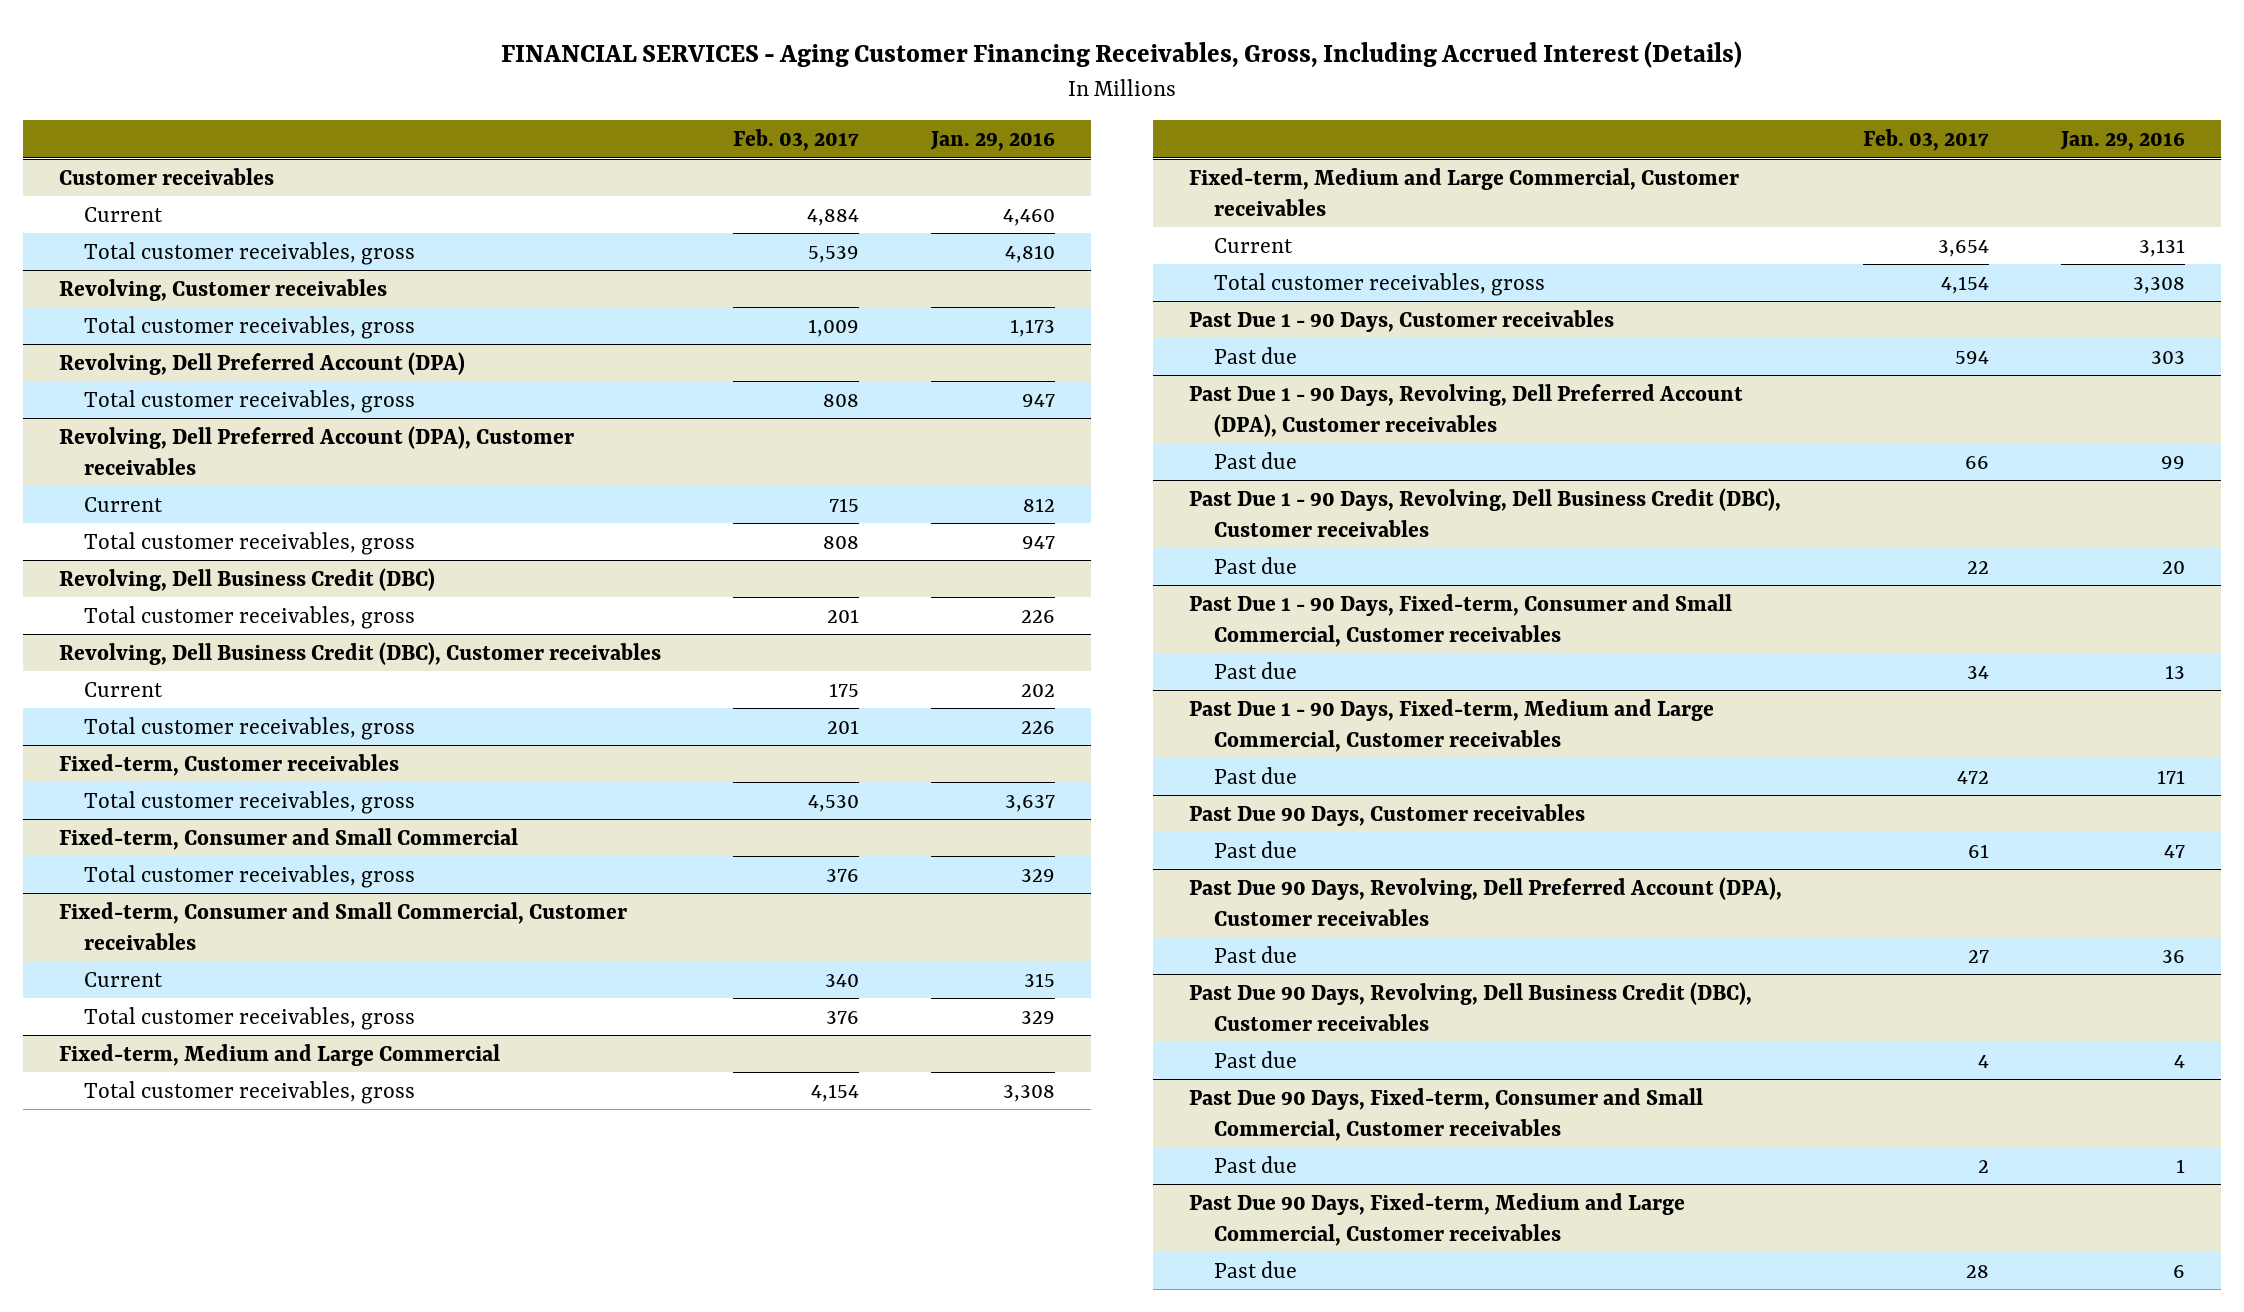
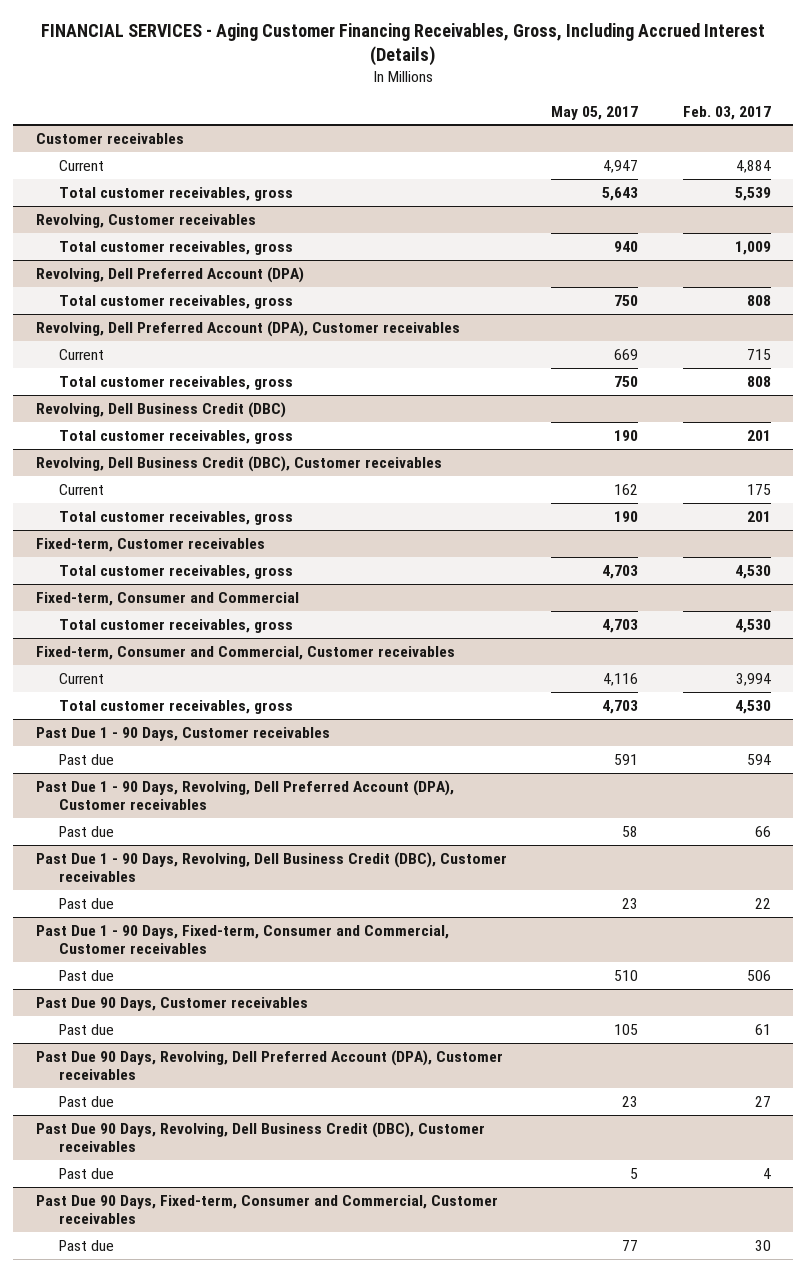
- | Feb. 03, 2017 | Jan. 29, 2016
+ | May 05, 2017 | Feb. 03, 2017
- Fixed-term, Consumer and Small Commercial
- Total customer receivables, gross | 376 | 329
- Fixed-term, Consumer and Small Commercial, Customer receivables
- Current | 340 | 315
- Total customer receivables, gross | 376 | 329
- Fixed-term, Medium and Large Commercial
- Total customer receivables, gross | 4,154 | 3,308
- Fixed-term, Medium and Large Commercial, Customer receivables
- Current | 3,654 | 3,131
- Total customer receivables, gross | 4,154 | 3,308
+ Fixed-term, Consumer and Commercial
+ Total customer receivables, gross | 4,703 | 4,530
+ Fixed-term, Consumer and Commercial, Customer receivables
+ Current | 4,116 | 3,994
+ Total customer receivables, gross | 4,703 | 4,530
- Past Due 1 - 90 Days, Fixed-term, Consumer and Small Commercial, Customer receivables
- Past due | 34 | 13
- Past Due 1 - 90 Days, Fixed-term, Medium and Large Commercial, Customer receivables
- Past due | 472 | 171
+ Past Due 1 - 90 Days, Fixed-term, Consumer and Commercial, Customer receivables
+ Past due | 510 | 506
- Past Due 90 Days, Fixed-term, Consumer and Small Commercial, Customer receivables
- Past due | 2 | 1
- Past Due 90 Days, Fixed-term, Medium and Large Commercial, Customer receivables
- Past due | 28 | 6
+ Past Due 90 Days, Fixed-term, Consumer and Commercial, Customer receivables
+ Past due | 77 | 30

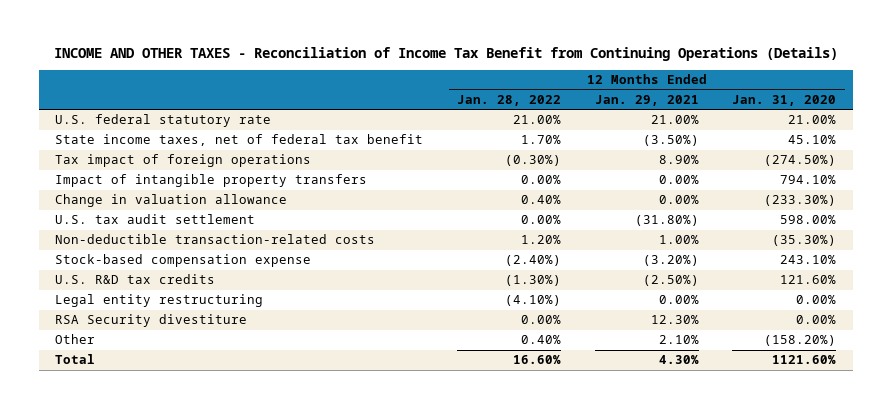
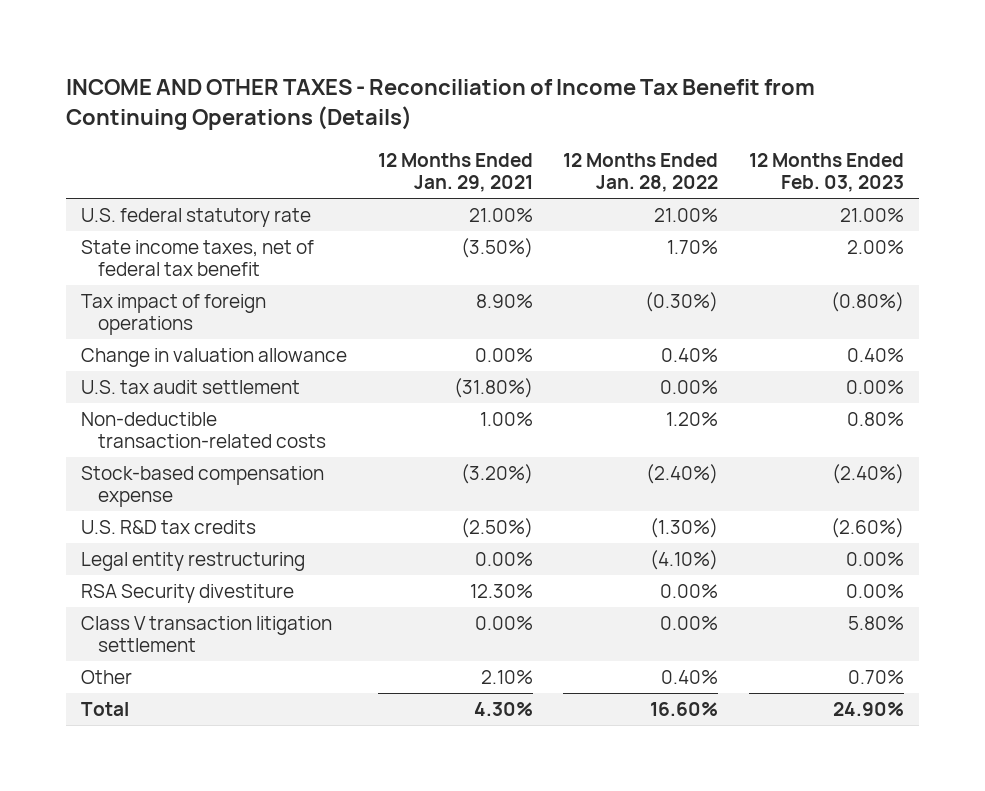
- | 12 Months Ended Jan. 28, 2022 | 12 Months Ended Jan. 29, 2021 | 12 Months Ended Jan. 31, 2020
+ | 12 Months Ended Jan. 29, 2021 | 12 Months Ended Jan. 28, 2022 | 12 Months Ended Feb. 03, 2023
- Impact of intangible property transfers | 0.00% | 0.00% | 794.10%
+ Class V transaction litigation settlement | 0.00% | 0.00% | 5.80%

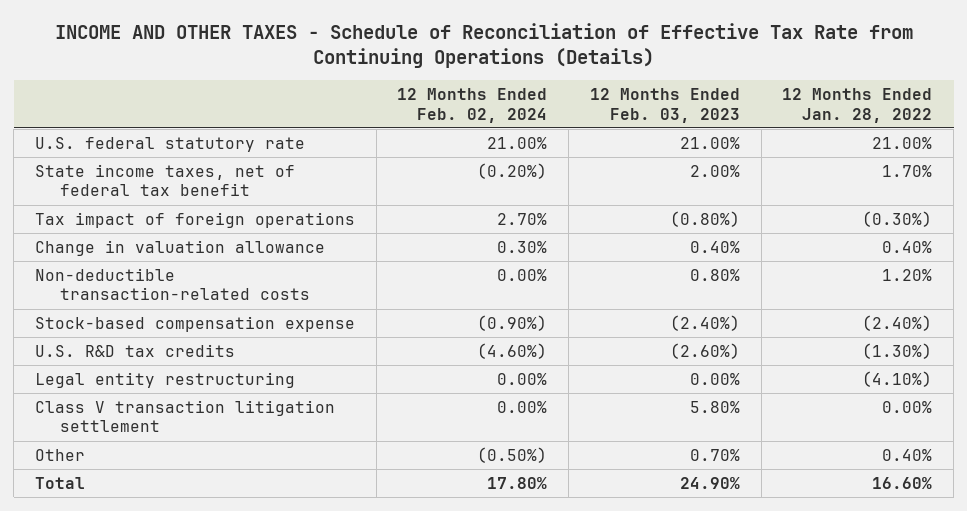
- INCOME AND OTHER TAXES - Reconciliation of Income Tax Benefit from Continuing Operations (Details)
+ INCOME AND OTHER TAXES - Schedule of Reconciliation of Effective Tax Rate from Continuing Operations (Details)
- | 12 Months Ended Jan. 29, 2021 | 12 Months Ended Jan. 28, 2022 | 12 Months Ended Feb. 03, 2023
+ | 12 Months Ended Feb. 02, 2024 | 12 Months Ended Feb. 03, 2023 | 12 Months Ended Jan. 28, 2022
- U.S. tax audit settlement | (31.80%) | 0.00% | 0.00%
- RSA Security divestiture | 12.30% | 0.00% | 0.00%

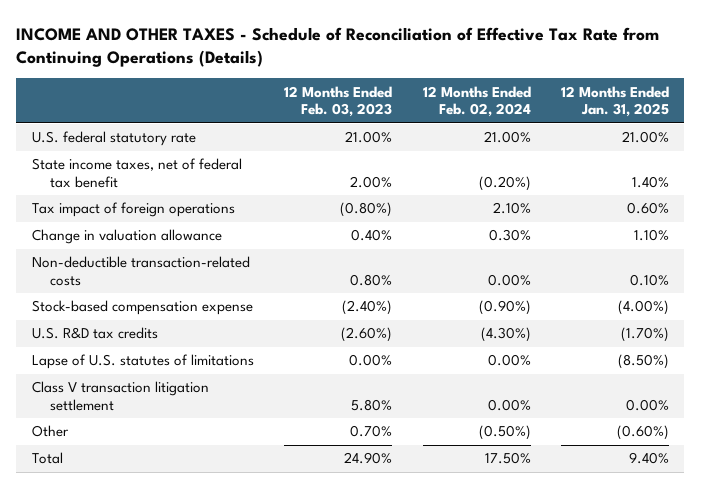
- | 12 Months Ended Feb. 02, 2024 | 12 Months Ended Feb. 03, 2023 | 12 Months Ended Jan. 28, 2022
+ | 12 Months Ended Feb. 03, 2023 | 12 Months Ended Feb. 02, 2024 | 12 Months Ended Jan. 31, 2025
- Tax impact of foreign operations | 2.70% | (0.80%) | (0.30%)
+ Tax impact of foreign operations | (0.80%) | 2.10% | 0.60%
- U.S. R&D tax credits | (4.60%) | (2.60%) | (1.30%)
- Legal entity restructuring | 0.00% | 0.00% | (4.10%)
+ U.S. R&D tax credits | (2.60%) | (4.30%) | (1.70%)
+ Lapse of U.S. statutes of limitations | 0.00% | 0.00% | (8.50%)
- Total | 17.80% | 24.90% | 16.60%
+ Total | 24.90% | 17.50% | 9.40%

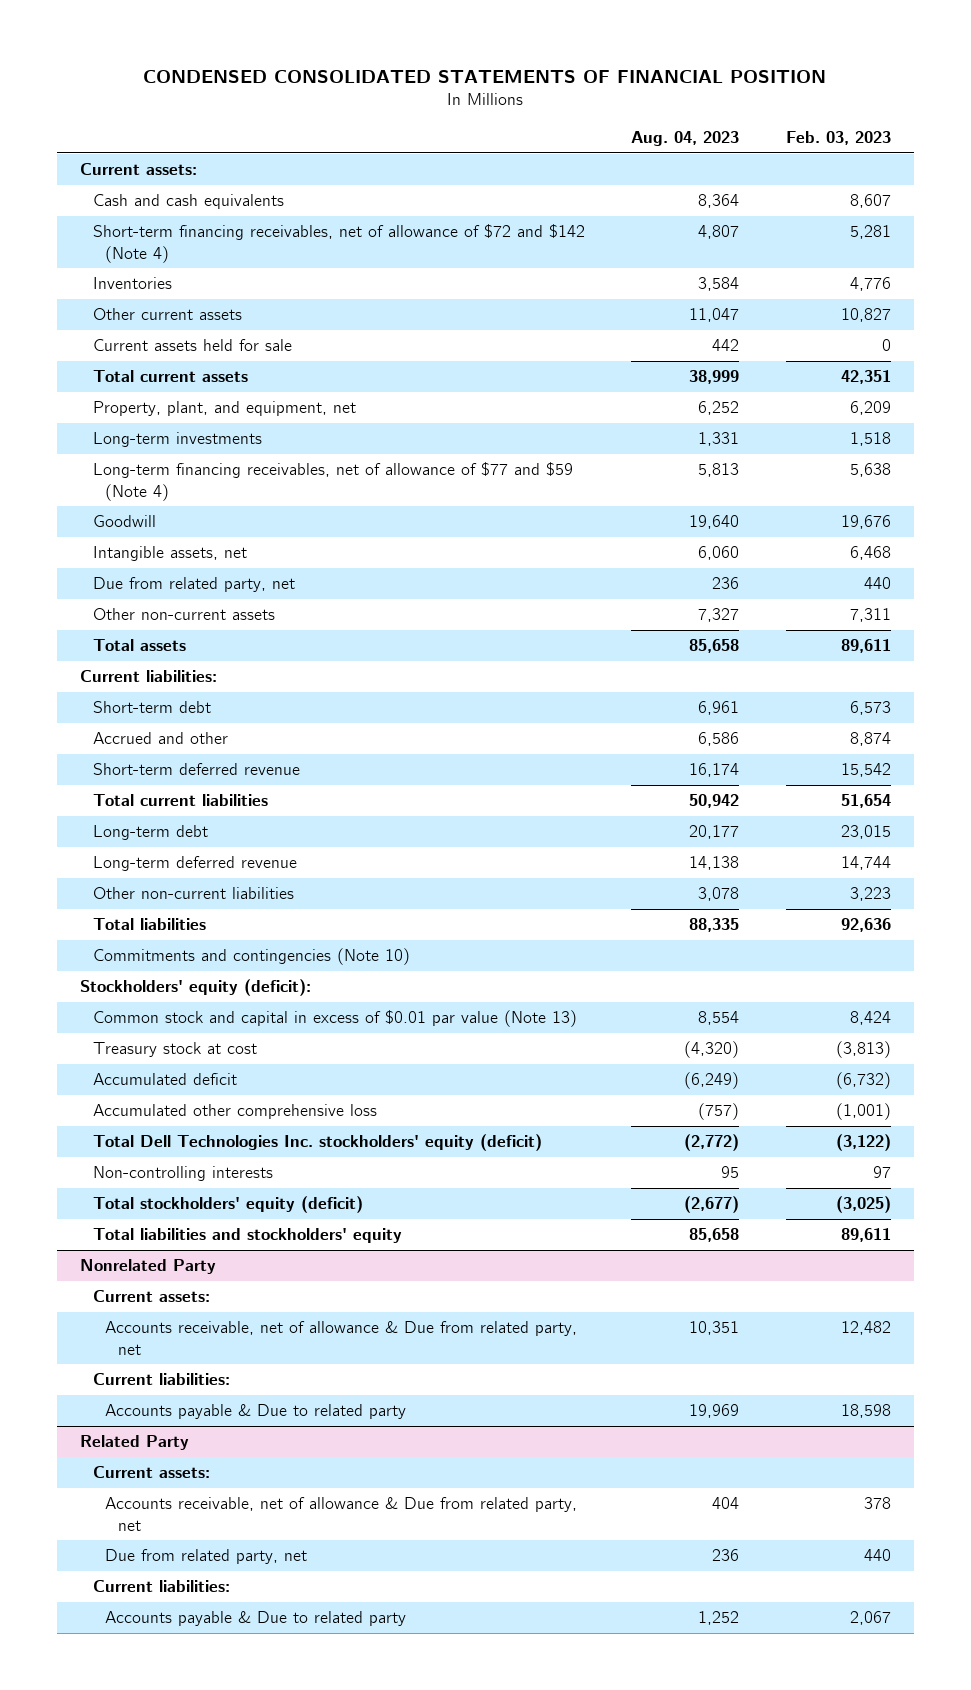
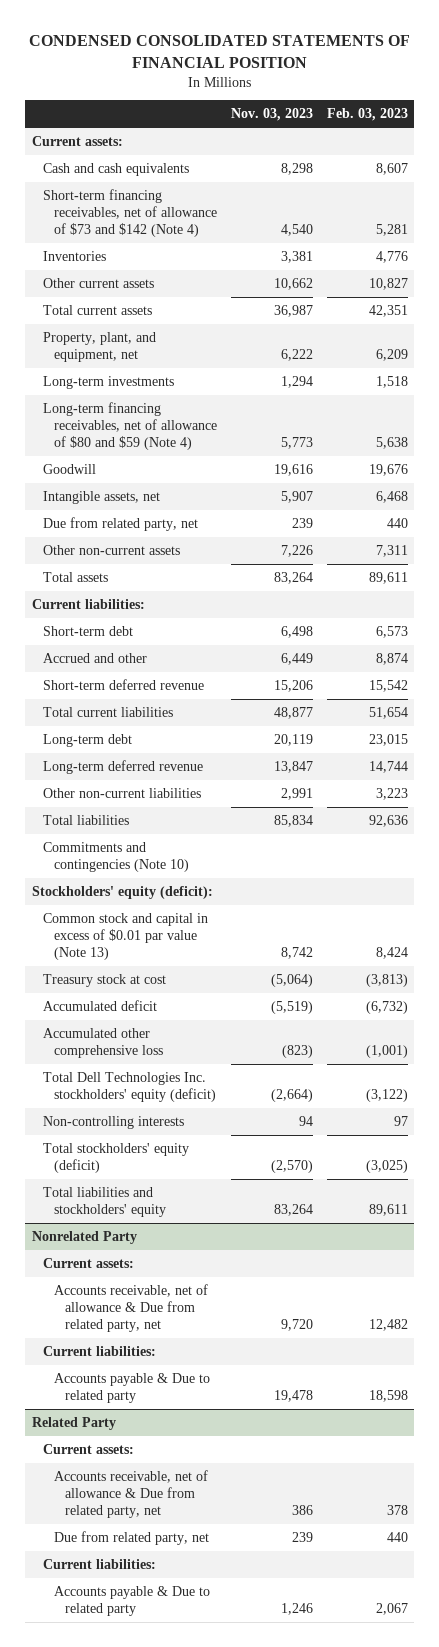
- | Aug. 04, 2023 | Feb. 03, 2023
+ | Nov. 03, 2023 | Feb. 03, 2023
- Short-term financing receivables, net of allowance of $72 and $142 (Note 4) | 4,807 | 5,281
+ Short-term financing receivables, net of allowance of $73 and $142 (Note 4) | 4,540 | 5,281
- Current assets held for sale | 442 | 0
- Long-term financing receivables, net of allowance of $77 and $59 (Note 4) | 5,813 | 5,638
+ Long-term financing receivables, net of allowance of $80 and $59 (Note 4) | 5,773 | 5,638

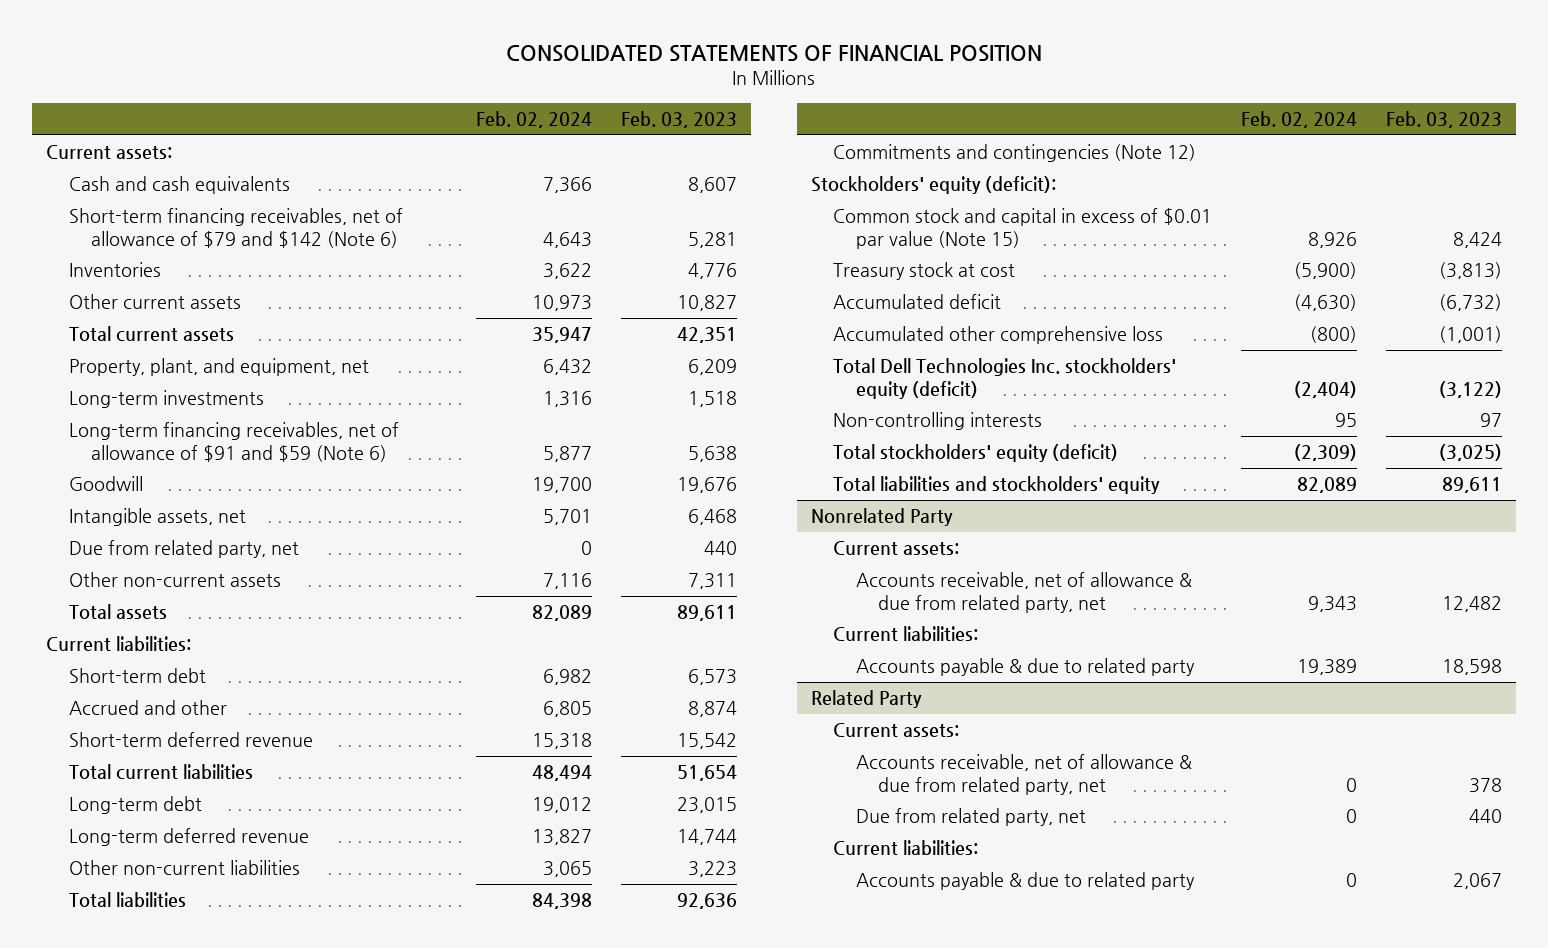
- CONDENSED CONSOLIDATED STATEMENTS OF FINANCIAL POSITION
+ CONSOLIDATED STATEMENTS OF FINANCIAL POSITION
- | Nov. 03, 2023 | Feb. 03, 2023
+ | Feb. 02, 2024 | Feb. 03, 2023
- Short-term financing receivables, net of allowance of $73 and $142 (Note 4) | 4,540 | 5,281
+ Short-term financing receivables, net of allowance of $79 and $142 (Note 6) | 4,643 | 5,281
- Long-term financing receivables, net of allowance of $80 and $59 (Note 4) | 5,773 | 5,638
+ Long-term financing receivables, net of allowance of $91 and $59 (Note 6) | 5,877 | 5,638
- Commitments and contingencies (Note 10)
+ Commitments and contingencies (Note 12)
- Common stock and capital in excess of $0.01 par value (Note 13) | 8,742 | 8,424
+ Common stock and capital in excess of $0.01 par value (Note 15) | 8,926 | 8,424
@ Nonrelated Party
- Accounts receivable, net of allowance & Due from related party, net | 9,720 | 12,482
+ Accounts receivable, net of allowance & due from related party, net | 9,343 | 12,482
- Accounts payable & Due to related party | 19,478 | 18,598
+ Accounts payable & due to related party | 19,389 | 18,598
@ Related Party
- Accounts receivable, net of allowance & Due from related party, net | 386 | 378
+ Accounts receivable, net of allowance & due from related party, net | 0 | 378
- Accounts payable & Due to related party | 1,246 | 2,067
+ Accounts payable & due to related party | 0 | 2,067

